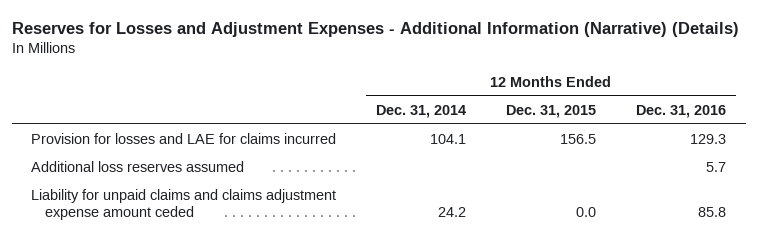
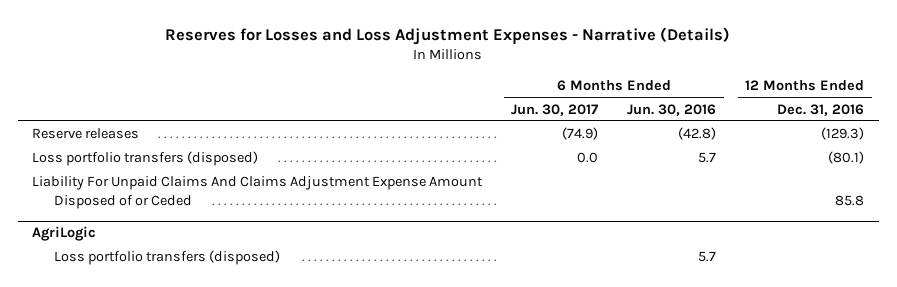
- Reserves for Losses and Adjustment Expenses - Additional Information (Narrative) (Details)
+ Reserves for Losses and Loss Adjustment Expenses - Narrative (Details)
- | 12 Months Ended Dec. 31, 2014 | 12 Months Ended Dec. 31, 2015 | 12 Months Ended Dec. 31, 2016
+ | 6 Months Ended Jun. 30, 2017 | 6 Months Ended Jun. 30, 2016 | 12 Months Ended Dec. 31, 2016
- Provision for losses and LAE for claims incurred | 104.1 | 156.5 | 129.3
- Additional loss reserves assumed | | | 5.7
- Liability for unpaid claims and claims adjustment expense amount ceded | 24.2 | 0.0 | 85.8
+ Reserve releases | (74.9) | (42.8) | (129.3)
+ Loss portfolio transfers (disposed) | 0.0 | 5.7 | (80.1)
+ Liability For Unpaid Claims And Claims Adjustment Expense Amount Disposed of or Ceded | | | 85.8
+ AgriLogic
+ Loss portfolio transfers (disposed) | | 5.7 |

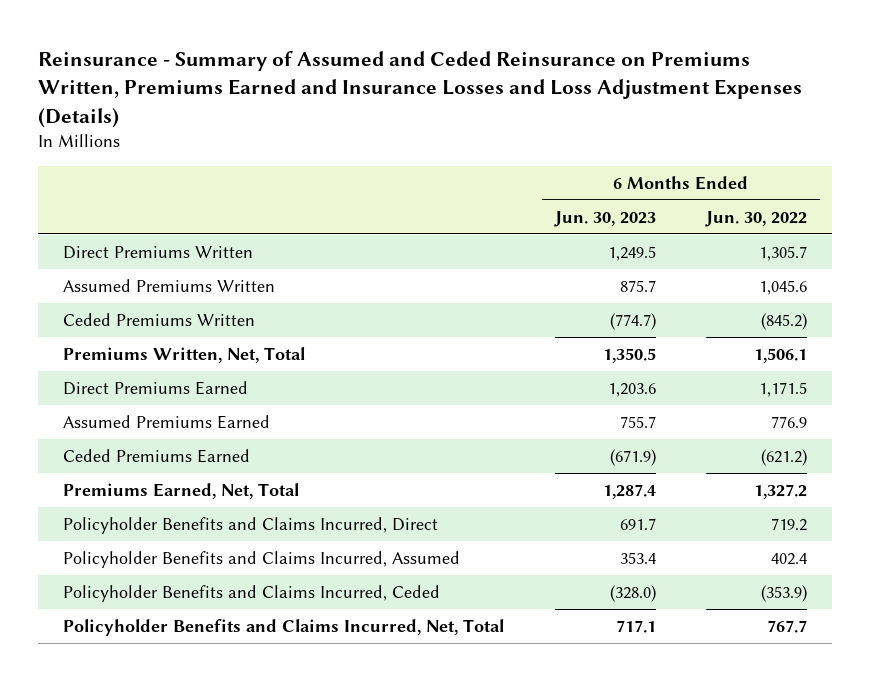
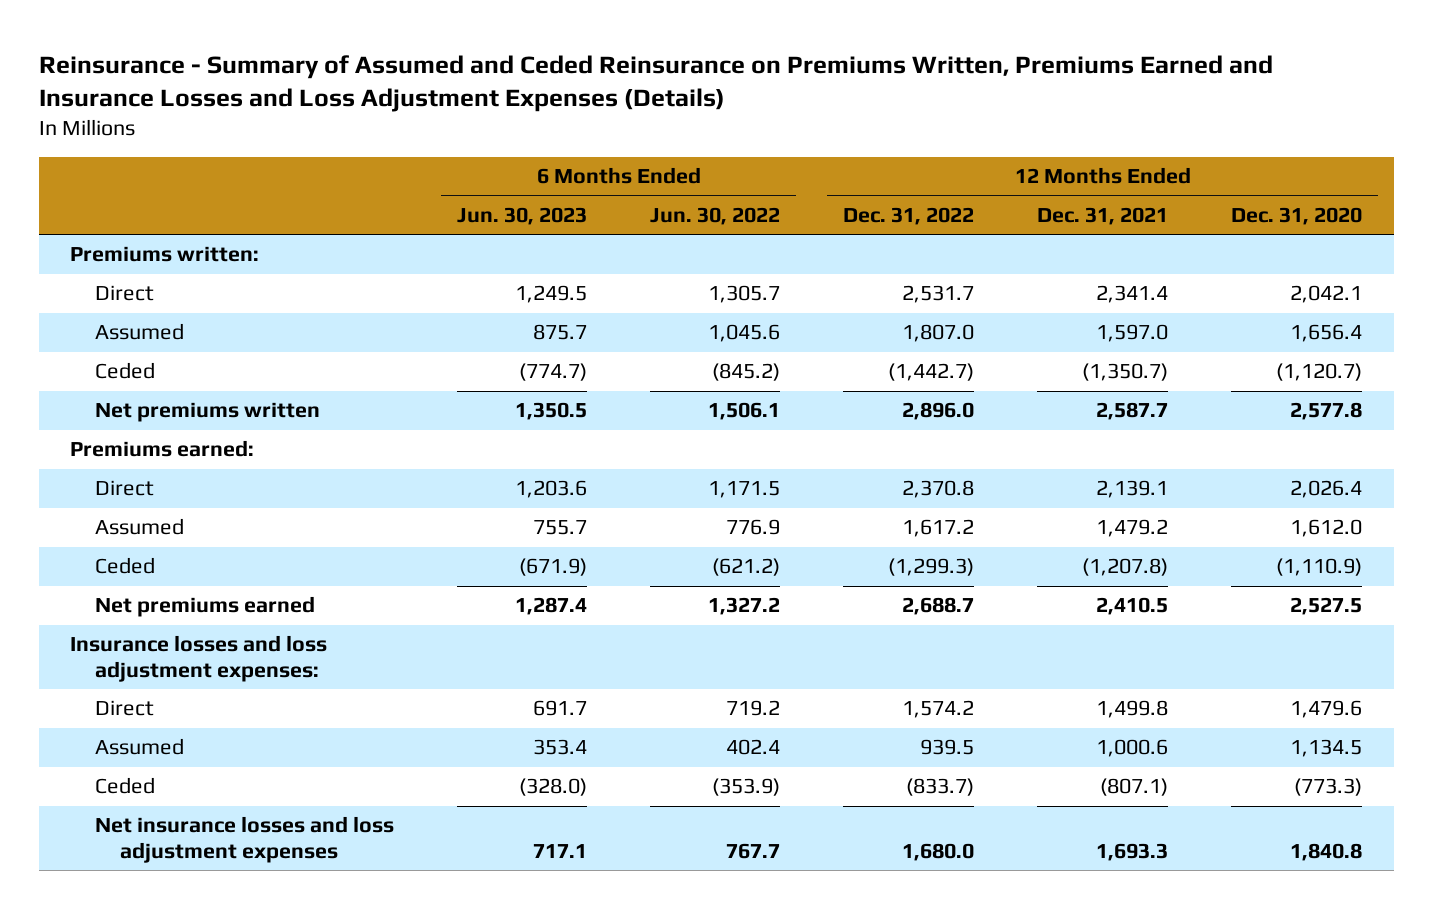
- | 6 Months Ended Jun. 30, 2023 | 6 Months Ended Jun. 30, 2022
+ | 6 Months Ended Jun. 30, 2023 | 6 Months Ended Jun. 30, 2022 | 12 Months Ended Dec. 31, 2022 | 12 Months Ended Dec. 31, 2021 | 12 Months Ended Dec. 31, 2020
- Direct Premiums Written | 1,249.5 | 1,305.7
- Assumed Premiums Written | 875.7 | 1,045.6
- Ceded Premiums Written | (774.7) | (845.2)
- Premiums Written, Net, Total | 1,350.5 | 1,506.1
- Direct Premiums Earned | 1,203.6 | 1,171.5
- Assumed Premiums Earned | 755.7 | 776.9
- Ceded Premiums Earned | (671.9) | (621.2)
- Premiums Earned, Net, Total | 1,287.4 | 1,327.2
- Policyholder Benefits and Claims Incurred, Direct | 691.7 | 719.2
- Policyholder Benefits and Claims Incurred, Assumed | 353.4 | 402.4
- Policyholder Benefits and Claims Incurred, Ceded | (328.0) | (353.9)
- Policyholder Benefits and Claims Incurred, Net, Total | 717.1 | 767.7
+ Premiums written:
+ Direct | 1,249.5 | 1,305.7 | 2,531.7 | 2,341.4 | 2,042.1
+ Assumed | 875.7 | 1,045.6 | 1,807.0 | 1,597.0 | 1,656.4
+ Ceded | (774.7) | (845.2) | (1,442.7) | (1,350.7) | (1,120.7)
+ Net premiums written | 1,350.5 | 1,506.1 | 2,896.0 | 2,587.7 | 2,577.8
+ Premiums earned:
+ Direct | 1,203.6 | 1,171.5 | 2,370.8 | 2,139.1 | 2,026.4
+ Assumed | 755.7 | 776.9 | 1,617.2 | 1,479.2 | 1,612.0
+ Ceded | (671.9) | (621.2) | (1,299.3) | (1,207.8) | (1,110.9)
+ Net premiums earned | 1,287.4 | 1,327.2 | 2,688.7 | 2,410.5 | 2,527.5
+ Insurance losses and loss adjustment expenses:
+ Direct | 691.7 | 719.2 | 1,574.2 | 1,499.8 | 1,479.6
+ Assumed | 353.4 | 402.4 | 939.5 | 1,000.6 | 1,134.5
+ Ceded | (328.0) | (353.9) | (833.7) | (807.1) | (773.3)
+ Net insurance losses and loss adjustment expenses | 717.1 | 767.7 | 1,680.0 | 1,693.3 | 1,840.8

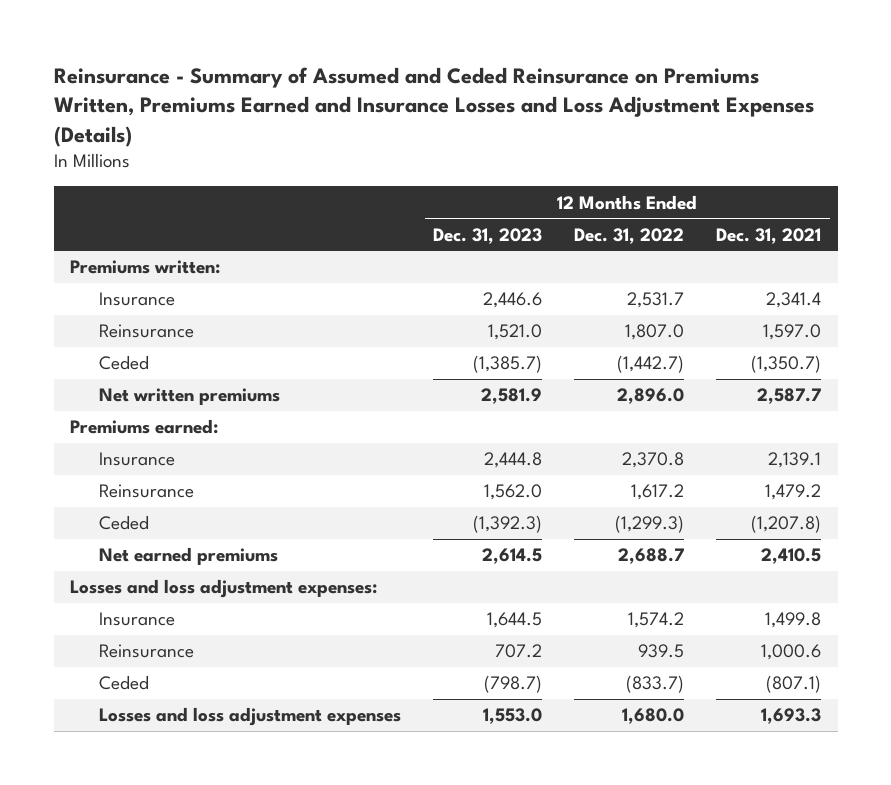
- | 6 Months Ended Jun. 30, 2023 | 6 Months Ended Jun. 30, 2022 | 12 Months Ended Dec. 31, 2022 | 12 Months Ended Dec. 31, 2021 | 12 Months Ended Dec. 31, 2020
+ | 12 Months Ended Dec. 31, 2023 | 12 Months Ended Dec. 31, 2022 | 12 Months Ended Dec. 31, 2021
- Direct | 1,249.5 | 1,305.7 | 2,531.7 | 2,341.4 | 2,042.1
- Assumed | 875.7 | 1,045.6 | 1,807.0 | 1,597.0 | 1,656.4
+ Insurance | 2,446.6 | 2,531.7 | 2,341.4
+ Reinsurance | 1,521.0 | 1,807.0 | 1,597.0
- Net premiums written | 1,350.5 | 1,506.1 | 2,896.0 | 2,587.7 | 2,577.8
+ Net written premiums | 2,581.9 | 2,896.0 | 2,587.7
- Direct | 1,203.6 | 1,171.5 | 2,370.8 | 2,139.1 | 2,026.4
- Assumed | 755.7 | 776.9 | 1,617.2 | 1,479.2 | 1,612.0
+ Insurance | 2,444.8 | 2,370.8 | 2,139.1
+ Reinsurance | 1,562.0 | 1,617.2 | 1,479.2
- Net premiums earned | 1,287.4 | 1,327.2 | 2,688.7 | 2,410.5 | 2,527.5
- Insurance losses and loss adjustment expenses:
- Direct | 691.7 | 719.2 | 1,574.2 | 1,499.8 | 1,479.6
- Assumed | 353.4 | 402.4 | 939.5 | 1,000.6 | 1,134.5
+ Net earned premiums | 2,614.5 | 2,688.7 | 2,410.5
+ Losses and loss adjustment expenses:
+ Insurance | 1,644.5 | 1,574.2 | 1,499.8
+ Reinsurance | 707.2 | 939.5 | 1,000.6
- Net insurance losses and loss adjustment expenses | 717.1 | 767.7 | 1,680.0 | 1,693.3 | 1,840.8
+ Losses and loss adjustment expenses | 1,553.0 | 1,680.0 | 1,693.3

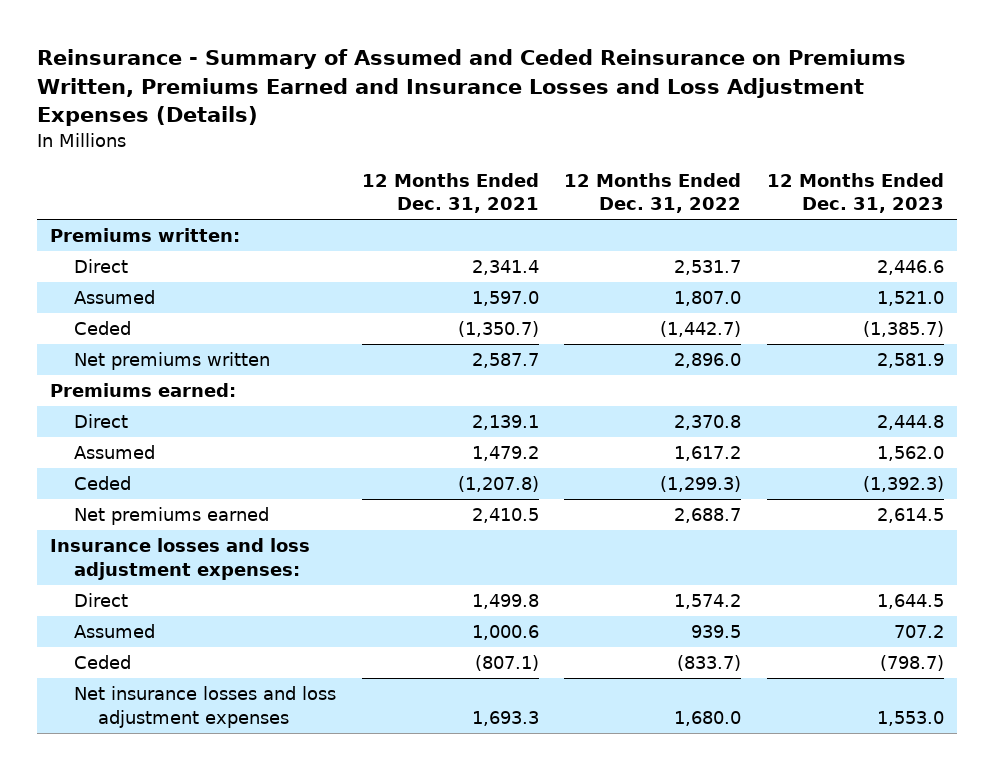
- | 12 Months Ended Dec. 31, 2023 | 12 Months Ended Dec. 31, 2022 | 12 Months Ended Dec. 31, 2021
+ | 12 Months Ended Dec. 31, 2021 | 12 Months Ended Dec. 31, 2022 | 12 Months Ended Dec. 31, 2023
- Insurance | 2,446.6 | 2,531.7 | 2,341.4
- Reinsurance | 1,521.0 | 1,807.0 | 1,597.0
+ Direct | 2,341.4 | 2,531.7 | 2,446.6
+ Assumed | 1,597.0 | 1,807.0 | 1,521.0
- Net written premiums | 2,581.9 | 2,896.0 | 2,587.7
+ Net premiums written | 2,587.7 | 2,896.0 | 2,581.9
- Insurance | 2,444.8 | 2,370.8 | 2,139.1
- Reinsurance | 1,562.0 | 1,617.2 | 1,479.2
+ Direct | 2,139.1 | 2,370.8 | 2,444.8
+ Assumed | 1,479.2 | 1,617.2 | 1,562.0
- Net earned premiums | 2,614.5 | 2,688.7 | 2,410.5
- Losses and loss adjustment expenses:
- Insurance | 1,644.5 | 1,574.2 | 1,499.8
- Reinsurance | 707.2 | 939.5 | 1,000.6
+ Net premiums earned | 2,410.5 | 2,688.7 | 2,614.5
+ Insurance losses and loss adjustment expenses:
+ Direct | 1,499.8 | 1,574.2 | 1,644.5
+ Assumed | 1,000.6 | 939.5 | 707.2
- Losses and loss adjustment expenses | 1,553.0 | 1,680.0 | 1,693.3
+ Net insurance losses and loss adjustment expenses | 1,693.3 | 1,680.0 | 1,553.0

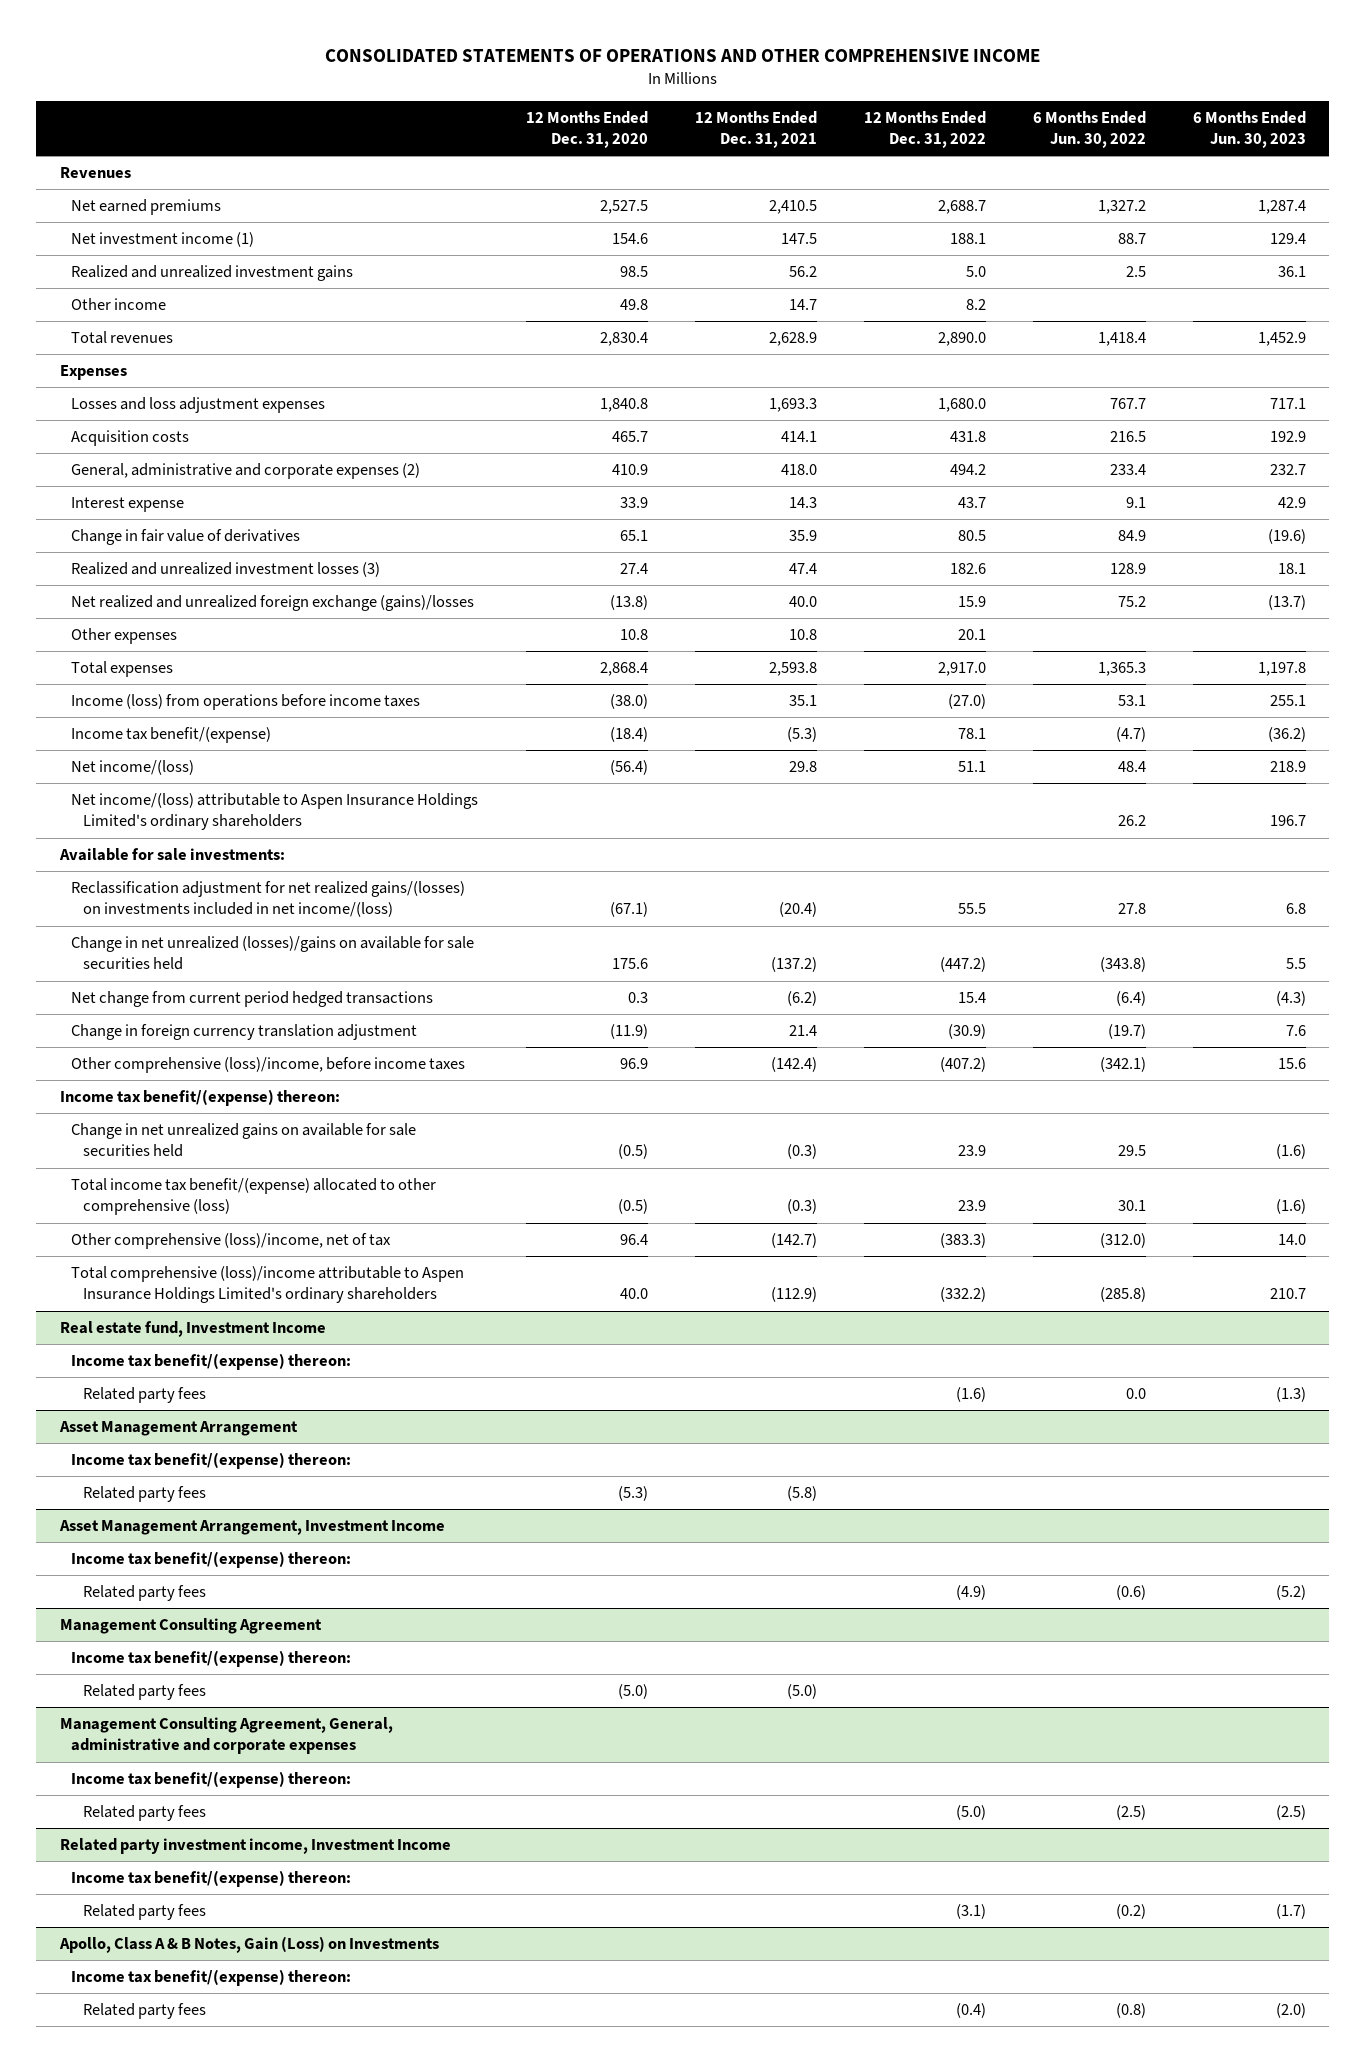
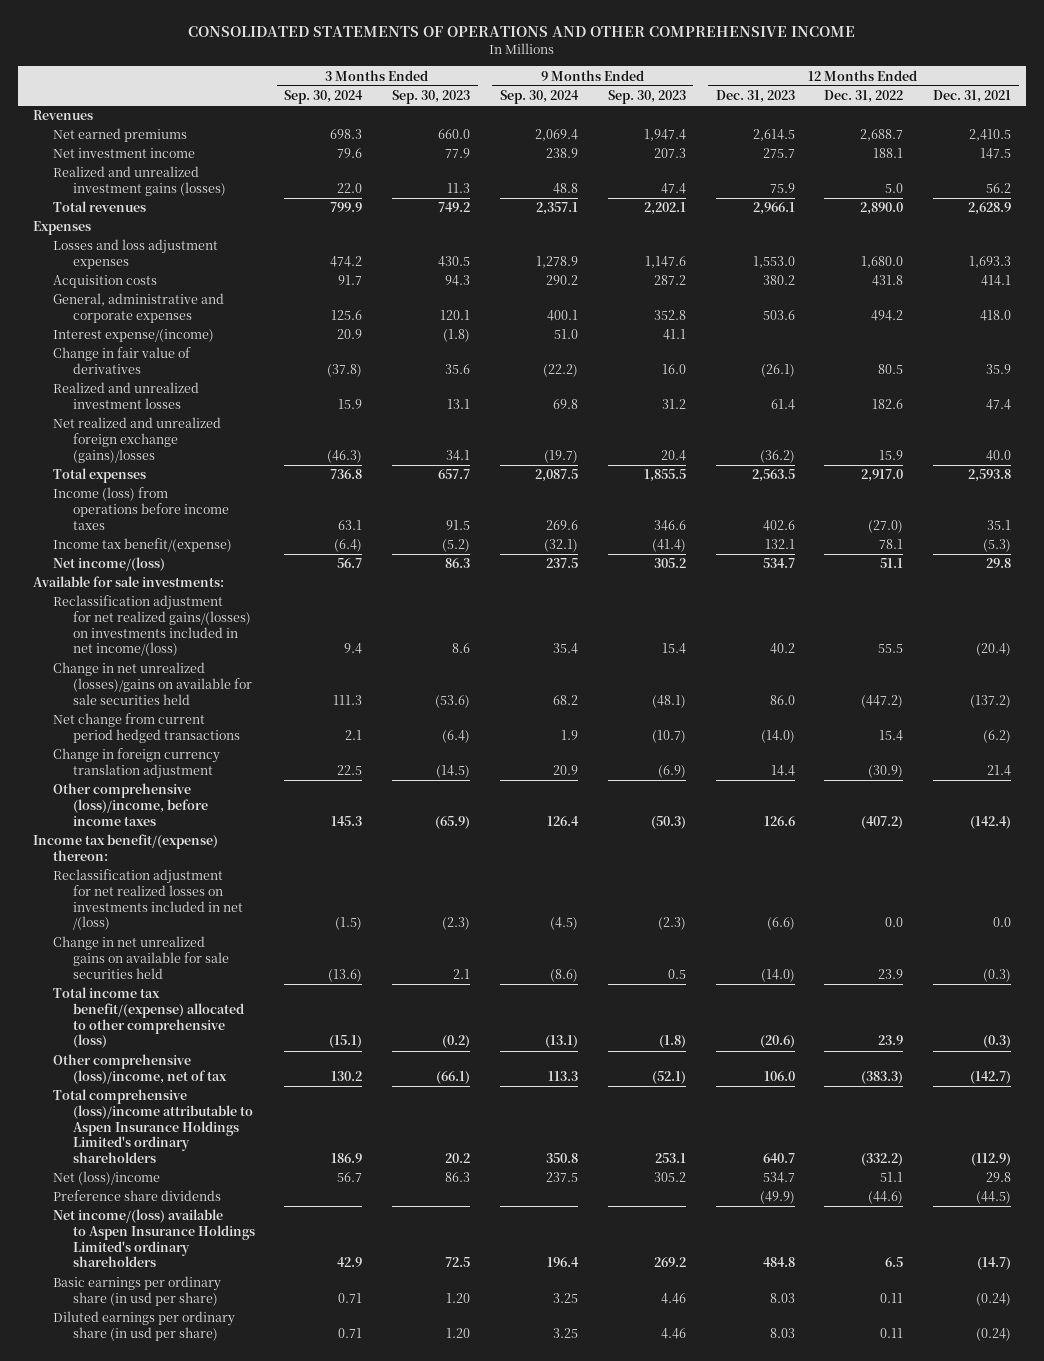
- | 12 Months Ended Dec. 31, 2020 | 12 Months Ended Dec. 31, 2021 | 12 Months Ended Dec. 31, 2022 | 6 Months Ended Jun. 30, 2022 | 6 Months Ended Jun. 30, 2023
+ | 3 Months Ended Sep. 30, 2024 | 3 Months Ended Sep. 30, 2023 | 9 Months Ended Sep. 30, 2024 | 9 Months Ended Sep. 30, 2023 | 12 Months Ended Dec. 31, 2023 | 12 Months Ended Dec. 31, 2022 | 12 Months Ended Dec. 31, 2021
- Net investment income (1) | 154.6 | 147.5 | 188.1 | 88.7 | 129.4
- Realized and unrealized investment gains | 98.5 | 56.2 | 5.0 | 2.5 | 36.1
- Other income | 49.8 | 14.7 | 8.2 | |
+ Net investment income | 79.6 | 77.9 | 238.9 | 207.3 | 275.7 | 188.1 | 147.5
+ Realized and unrealized investment gains (losses) | 22.0 | 11.3 | 48.8 | 47.4 | 75.9 | 5.0 | 56.2
- General, administrative and corporate expenses (2) | 410.9 | 418.0 | 494.2 | 233.4 | 232.7
- Interest expense | 33.9 | 14.3 | 43.7 | 9.1 | 42.9
+ General, administrative and corporate expenses | 125.6 | 120.1 | 400.1 | 352.8 | 503.6 | 494.2 | 418.0
+ Interest expense/(income) | 20.9 | (1.8) | 51.0 | 41.1 | | |
- Realized and unrealized investment losses (3) | 27.4 | 47.4 | 182.6 | 128.9 | 18.1
+ Realized and unrealized investment losses | 15.9 | 13.1 | 69.8 | 31.2 | 61.4 | 182.6 | 47.4
- Other expenses | 10.8 | 10.8 | 20.1 | |
- Net income/(loss) attributable to Aspen Insurance Holdings Limited's ordinary shareholders | | | | 26.2 | 196.7
+ Reclassification adjustment for net realized losses on investments included in net /(loss) | (1.5) | (2.3) | (4.5) | (2.3) | (6.6) | 0.0 | 0.0
- Real estate fund, Investment Income
- Income tax benefit/(expense) thereon:
- Related party fees | | | (1.6) | 0.0 | (1.3)
- Asset Management Arrangement
- Income tax benefit/(expense) thereon:
- Related party fees | (5.3) | (5.8) | | |
- Asset Management Arrangement, Investment Income
- Income tax benefit/(expense) thereon:
- Related party fees | | | (4.9) | (0.6) | (5.2)
- Management Consulting Agreement
- Income tax benefit/(expense) thereon:
- Related party fees | (5.0) | (5.0) | | |
- Management Consulting Agreement, General, administrative and corporate expenses
- Income tax benefit/(expense) thereon:
- Related party fees | | | (5.0) | (2.5) | (2.5)
- Related party investment income, Investment Income
- Income tax benefit/(expense) thereon:
- Related party fees | | | (3.1) | (0.2) | (1.7)
- Apollo, Class A & B Notes, Gain (Loss) on Investments
- Income tax benefit/(expense) thereon:
- Related party fees | | | (0.4) | (0.8) | (2.0)
+ Net (loss)/income | 56.7 | 86.3 | 237.5 | 305.2 | 534.7 | 51.1 | 29.8
+ Preference share dividends | | | | | (49.9) | (44.6) | (44.5)
+ Net income/(loss) available to Aspen Insurance Holdings Limited's ordinary shareholders | 42.9 | 72.5 | 196.4 | 269.2 | 484.8 | 6.5 | (14.7)
+ Basic earnings per ordinary share (in usd per share) | 0.71 | 1.20 | 3.25 | 4.46 | 8.03 | 0.11 | (0.24)
+ Diluted earnings per ordinary share (in usd per share) | 0.71 | 1.20 | 3.25 | 4.46 | 8.03 | 0.11 | (0.24)

